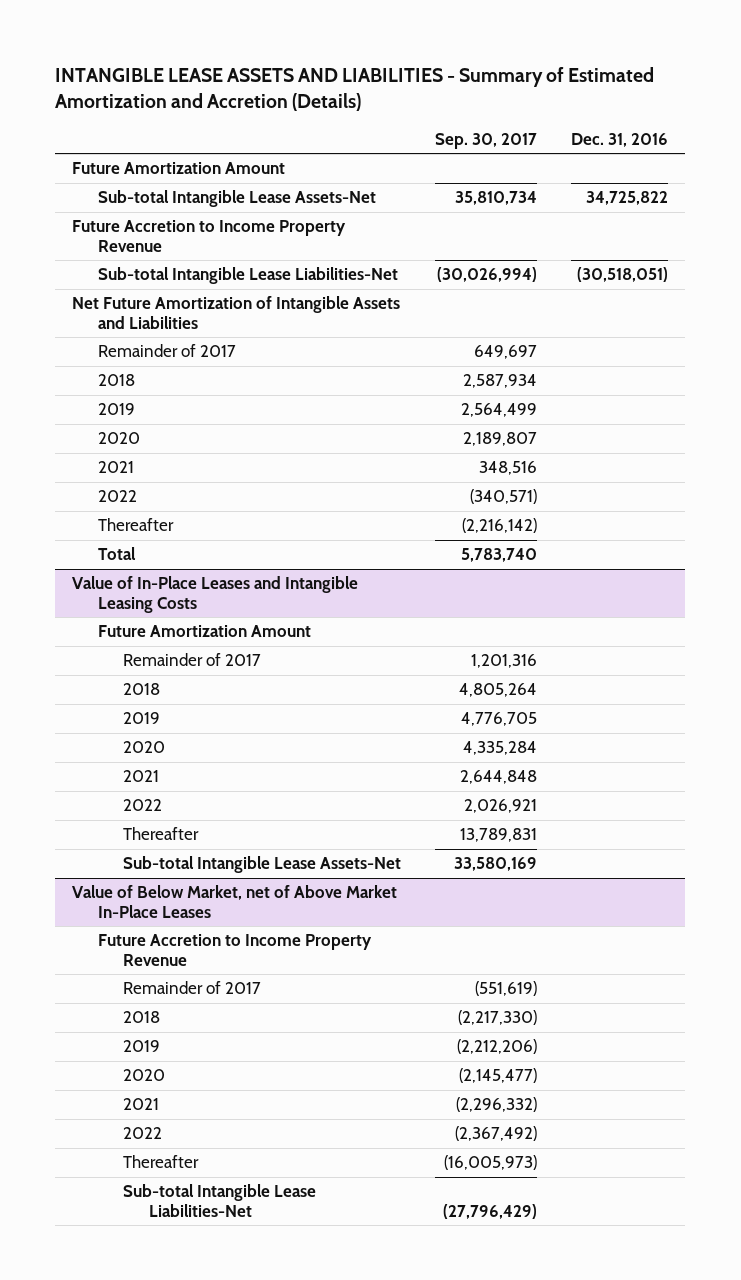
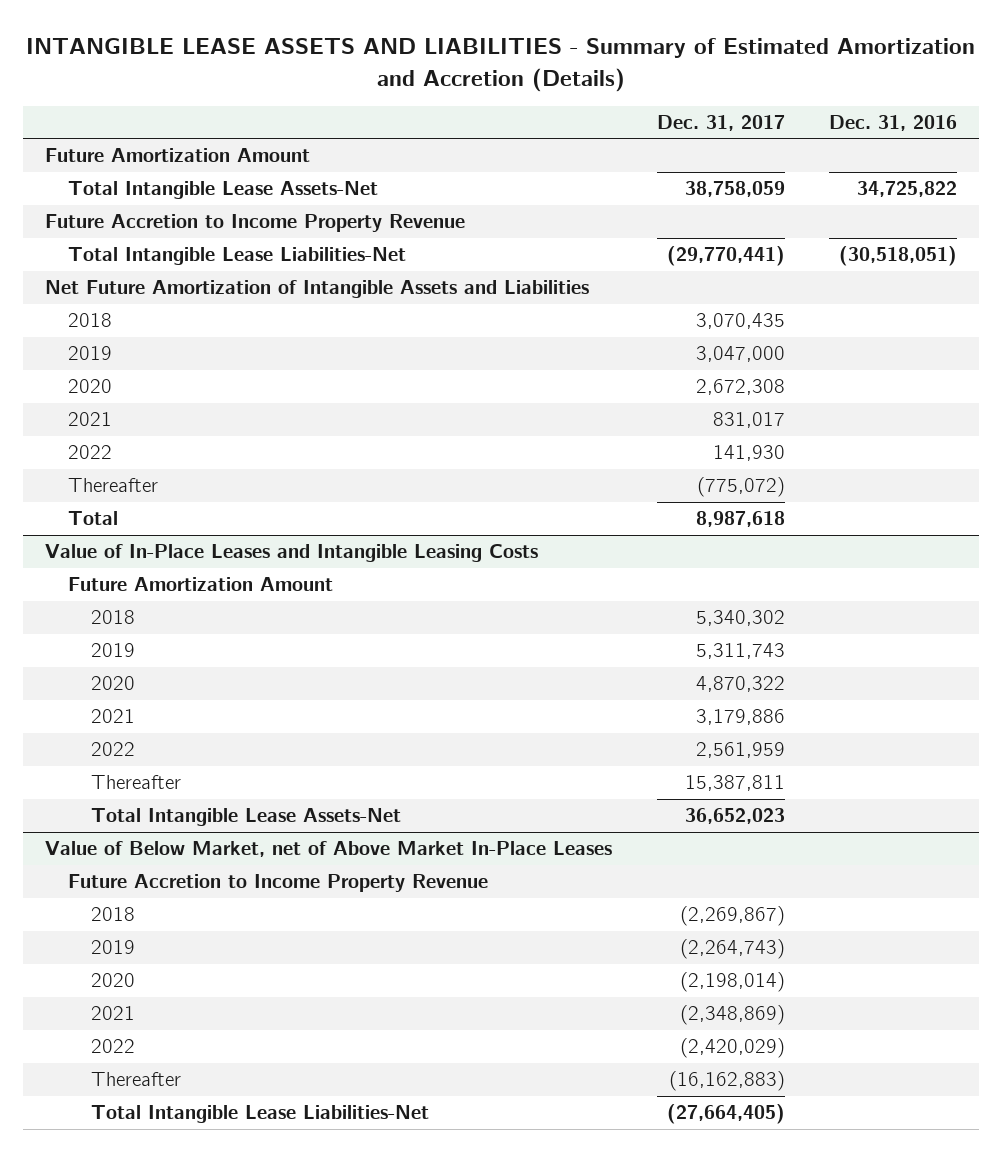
- | Sep. 30, 2017 | Dec. 31, 2016
+ | Dec. 31, 2017 | Dec. 31, 2016
- Sub-total Intangible Lease Assets-Net | 35,810,734 | 34,725,822
+ Total Intangible Lease Assets-Net | 38,758,059 | 34,725,822
- Sub-total Intangible Lease Liabilities-Net | (30,026,994) | (30,518,051)
+ Total Intangible Lease Liabilities-Net | (29,770,441) | (30,518,051)
- Remainder of 2017 | 649,697 |
@ Value of In-Place Leases and Intangible Leasing Costs
- Remainder of 2017 | 1,201,316 |
- Sub-total Intangible Lease Assets-Net | 33,580,169 |
+ Total Intangible Lease Assets-Net | 36,652,023 |
@ Value of Below Market, net of Above Market In-Place Leases
- Remainder of 2017 | (551,619) |
- Sub-total Intangible Lease Liabilities-Net | (27,796,429) |
+ Total Intangible Lease Liabilities-Net | (27,664,405) |

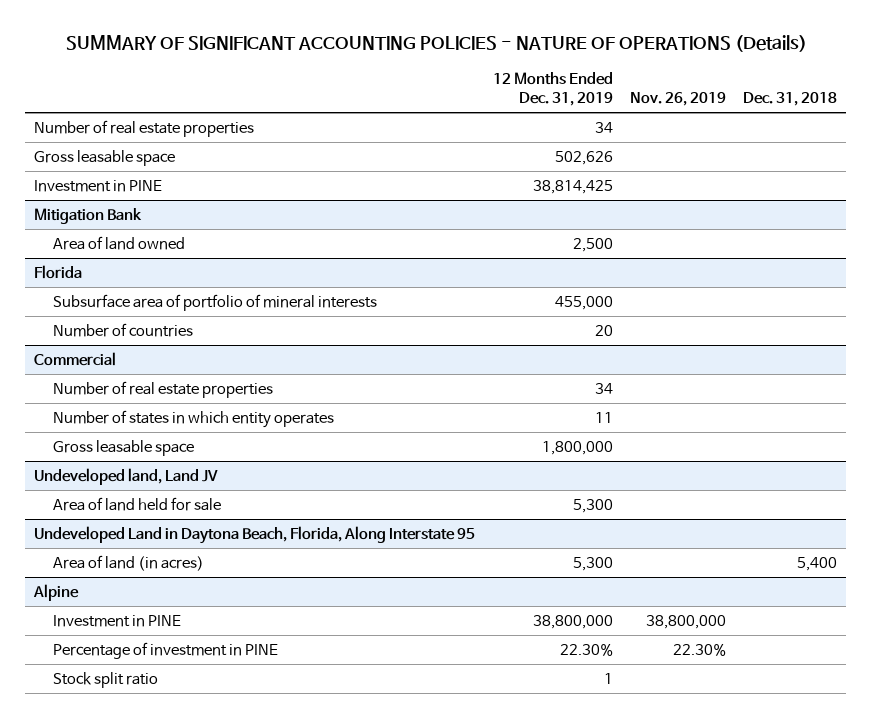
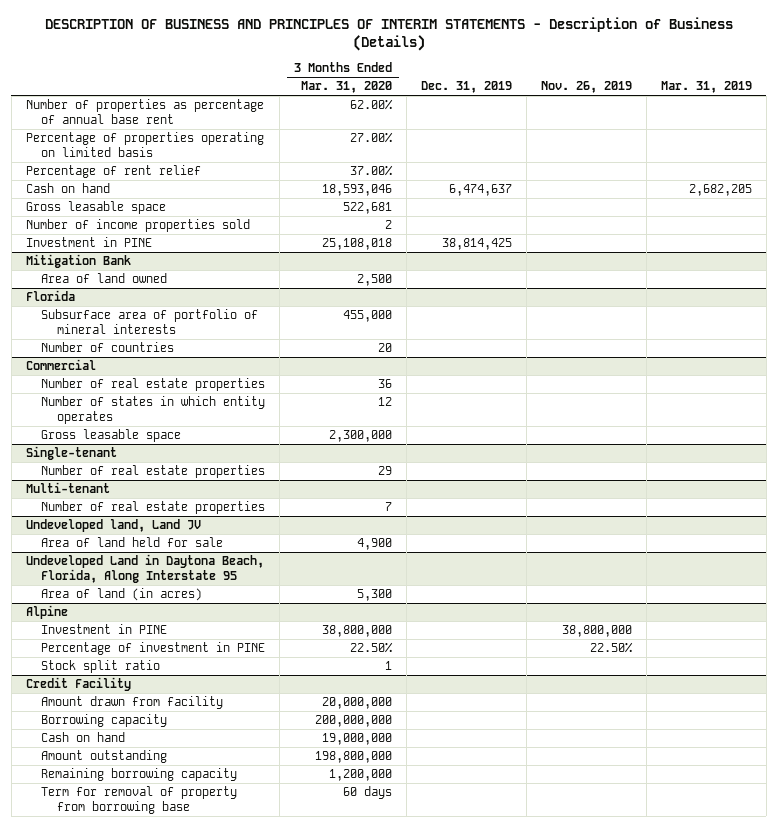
- SUMMARY OF SIGNIFICANT ACCOUNTING POLICIES - NATURE OF OPERATIONS (Details)
+ DESCRIPTION OF BUSINESS AND PRINCIPLES OF INTERIM STATEMENTS - Description of Business (Details)
- | 12 Months Ended Dec. 31, 2019 | Nov. 26, 2019 | Dec. 31, 2018
+ | 3 Months Ended Mar. 31, 2020 | Dec. 31, 2019 | Nov. 26, 2019 | Mar. 31, 2019
- Number of real estate properties | 34 | |
+ Number of properties as percentage of annual base rent | 62.00% | | |
+ Percentage of properties operating on limited basis | 27.00% | | |
+ Percentage of rent relief | 37.00% | | |
+ Cash on hand | 18,593,046 | 6,474,637 | | 2,682,205
+ Number of income properties sold | 2 | | |
+ Single-tenant
+ Number of real estate properties | 29 | | |
+ Multi-tenant
+ Number of real estate properties | 7 | | |
@ Alpine
- Percentage of investment in PINE | 22.30% | 22.30% |
+ Percentage of investment in PINE | 22.50% | | 22.50% |
+ Credit Facility
+ Amount drawn from facility | 20,000,000 | | |
+ Borrowing capacity | 200,000,000 | | |
+ Cash on hand | 19,000,000 | | |
+ Amount outstanding | 198,800,000 | | |
+ Remaining borrowing capacity | 1,200,000 | | |
+ Term for removal of property from borrowing base | 60 days | | |

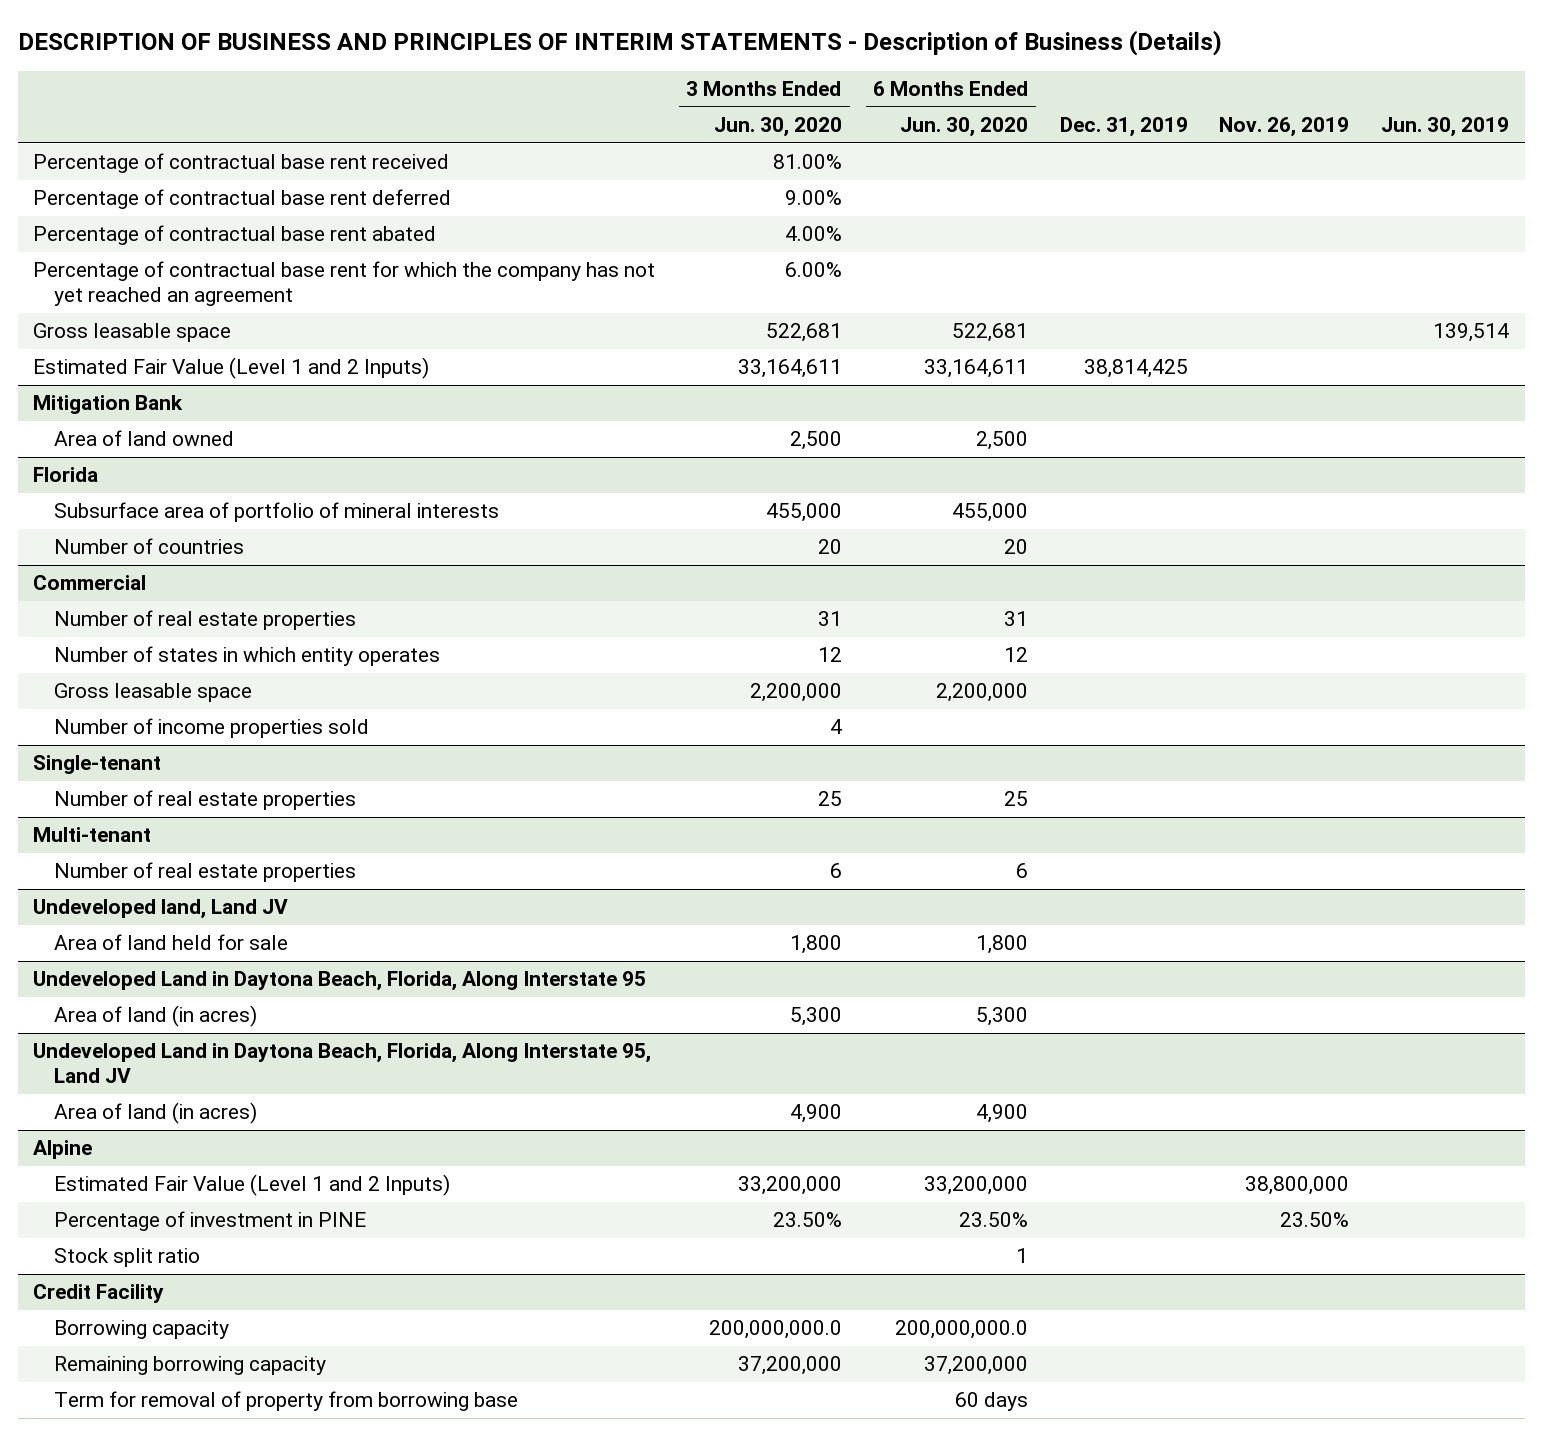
- | 3 Months Ended Mar. 31, 2020 | Dec. 31, 2019 | Nov. 26, 2019 | Mar. 31, 2019
+ | 3 Months Ended Jun. 30, 2020 | 6 Months Ended Jun. 30, 2020 | Dec. 31, 2019 | Nov. 26, 2019 | Jun. 30, 2019
- Number of properties as percentage of annual base rent | 62.00% | | |
- Percentage of properties operating on limited basis | 27.00% | | |
- Percentage of rent relief | 37.00% | | |
- Cash on hand | 18,593,046 | 6,474,637 | | 2,682,205
+ Percentage of contractual base rent received | 81.00% | | | |
+ Percentage of contractual base rent deferred | 9.00% | | | |
+ Percentage of contractual base rent abated | 4.00% | | | |
+ Percentage of contractual base rent for which the company has not yet reached an agreement | 6.00% | | | |
- Number of income properties sold | 2 | | |
- Investment in PINE | 25,108,018 | 38,814,425 | |
+ Estimated Fair Value (Level 1 and 2 Inputs) | 33,164,611 | 33,164,611 | 38,814,425 | |
@ Commercial
+ Number of income properties sold | 4 | | | |
+ Undeveloped Land in Daytona Beach, Florida, Along Interstate 95, Land JV
+ Area of land (in acres) | 4,900 | 4,900 | | |
@ Alpine
- Investment in PINE | 38,800,000 | | 38,800,000 |
- Percentage of investment in PINE | 22.50% | | 22.50% |
+ Estimated Fair Value (Level 1 and 2 Inputs) | 33,200,000 | 33,200,000 | | 38,800,000 |
+ Percentage of investment in PINE | 23.50% | 23.50% | | 23.50% |
@ Credit Facility
- Amount drawn from facility | 20,000,000 | | |
- Cash on hand | 19,000,000 | | |
- Amount outstanding | 198,800,000 | | |

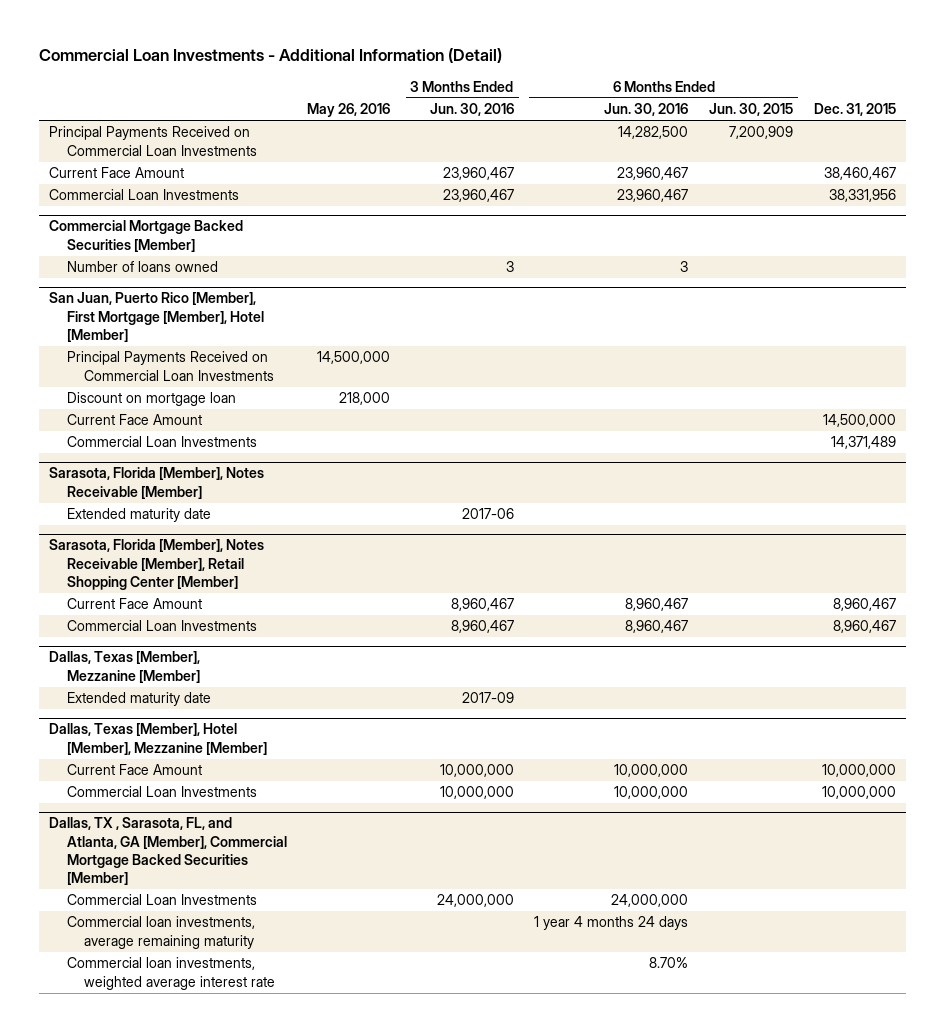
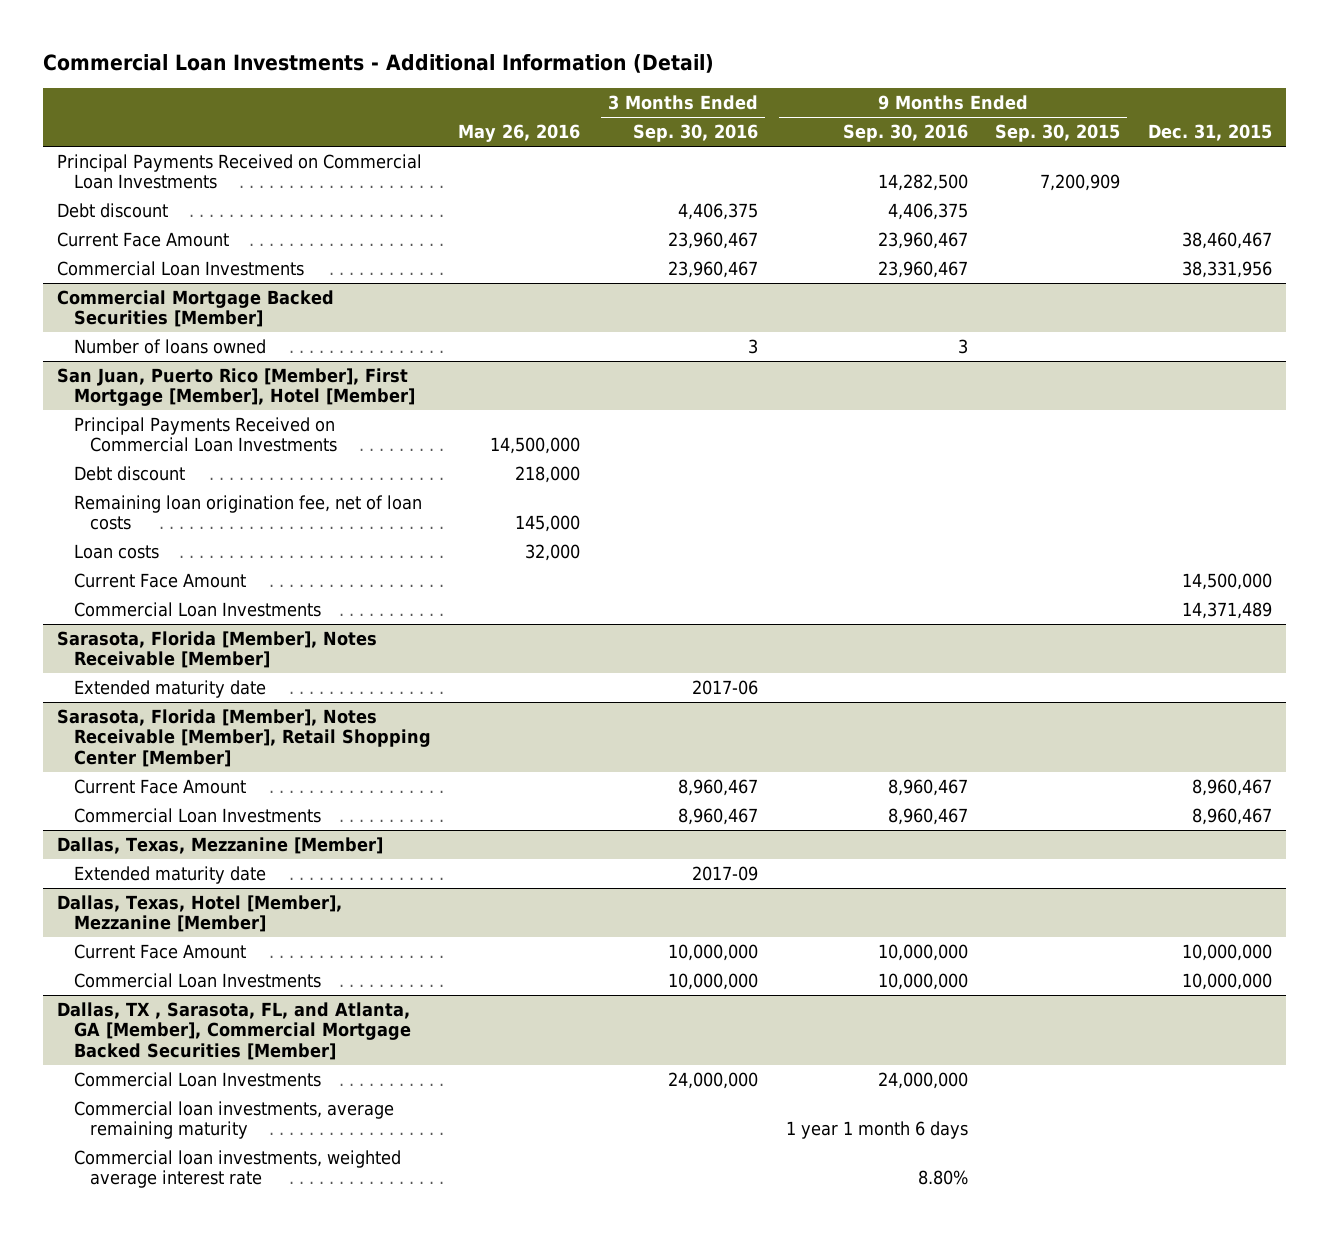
- | May 26, 2016 | 3 Months Ended Jun. 30, 2016 | 6 Months Ended Jun. 30, 2016 | 6 Months Ended Jun. 30, 2015 | Dec. 31, 2015
+ | May 26, 2016 | 3 Months Ended Sep. 30, 2016 | 9 Months Ended Sep. 30, 2016 | 9 Months Ended Sep. 30, 2015 | Dec. 31, 2015
+ Debt discount | | 4,406,375 | 4,406,375 | |
@ San Juan, Puerto Rico [Member], First Mortgage [Member], Hotel [Member]
- Discount on mortgage loan | 218,000 | | | |
+ Debt discount | 218,000 | | | |
+ Remaining loan origination fee, net of loan costs | 145,000 | | | |
+ Loan costs | 32,000 | | | |
- Dallas, Texas [Member], Mezzanine [Member]
+ Dallas, Texas, Mezzanine [Member]
- Dallas, Texas [Member], Hotel [Member], Mezzanine [Member]
+ Dallas, Texas, Hotel [Member], Mezzanine [Member]

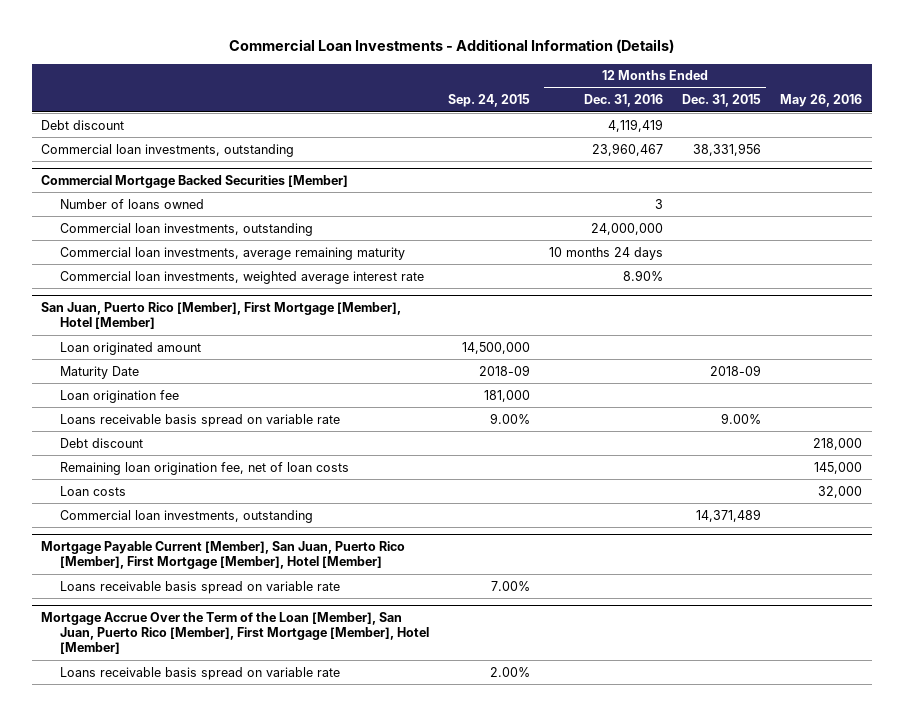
- Commercial Loan Investments - Additional Information (Detail)
+ Commercial Loan Investments - Additional Information (Details)
- | May 26, 2016 | 3 Months Ended Sep. 30, 2016 | 9 Months Ended Sep. 30, 2016 | 9 Months Ended Sep. 30, 2015 | Dec. 31, 2015
+ | Sep. 24, 2015 | 12 Months Ended Dec. 31, 2016 | 12 Months Ended Dec. 31, 2015 | May 26, 2016
- Principal Payments Received on Commercial Loan Investments | | | 14,282,500 | 7,200,909 |
- Current Face Amount | | 23,960,467 | 23,960,467 | | 38,460,467
- Commercial Loan Investments | | 23,960,467 | 23,960,467 | | 38,331,956
+ Commercial loan investments, outstanding | | 23,960,467 | 38,331,956 |
@ Commercial Mortgage Backed Securities [Member]
+ Commercial loan investments, outstanding | | 24,000,000 | |
+ Commercial loan investments, average remaining maturity | | 10 months 24 days | |
+ Commercial loan investments, weighted average interest rate | | 8.90% | |
@ San Juan, Puerto Rico [Member], First Mortgage [Member], Hotel [Member]
- Principal Payments Received on Commercial Loan Investments | 14,500,000 | | | |
+ Loan originated amount | 14,500,000 | | |
+ Maturity Date | 2018-09 | | 2018-09 |
+ Loan origination fee | 181,000 | | |
+ Loans receivable basis spread on variable rate | 9.00% | | 9.00% |
- Current Face Amount | | | | | 14,500,000
- Commercial Loan Investments | | | | | 14,371,489
- Sarasota, Florida [Member], Notes Receivable [Member]
- Extended maturity date | | 2017-06 | | |
- Sarasota, Florida [Member], Notes Receivable [Member], Retail Shopping Center [Member]
- Current Face Amount | | 8,960,467 | 8,960,467 | | 8,960,467
- Commercial Loan Investments | | 8,960,467 | 8,960,467 | | 8,960,467
- Dallas, Texas, Mezzanine [Member]
- Extended maturity date | | 2017-09 | | |
- Dallas, Texas, Hotel [Member], Mezzanine [Member]
- Current Face Amount | | 10,000,000 | 10,000,000 | | 10,000,000
- Commercial Loan Investments | | 10,000,000 | 10,000,000 | | 10,000,000
- Dallas, TX , Sarasota, FL, and Atlanta, GA [Member], Commercial Mortgage Backed Securities [Member]
- Commercial Loan Investments | | 24,000,000 | 24,000,000 | |
- Commercial loan investments, average remaining maturity | | | 1 year 1 month 6 days | |
- Commercial loan investments, weighted average interest rate | | | 8.80% | |
@ San Juan, Puerto Rico [Member], First Mortgage [Member], Hotel [Member]
+ Commercial loan investments, outstanding | | | 14,371,489 |
+ Mortgage Payable Current [Member], San Juan, Puerto Rico [Member], First Mortgage [Member], Hotel [Member]
+ Loans receivable basis spread on variable rate | 7.00% | | |
+ Mortgage Accrue Over the Term of the Loan [Member], San Juan, Puerto Rico [Member], First Mortgage [Member], Hotel [Member]
+ Loans receivable basis spread on variable rate | 2.00% | | |

